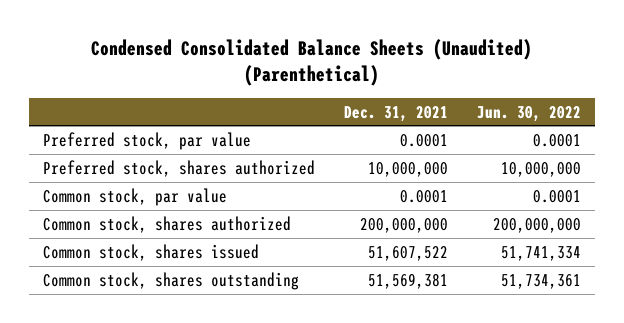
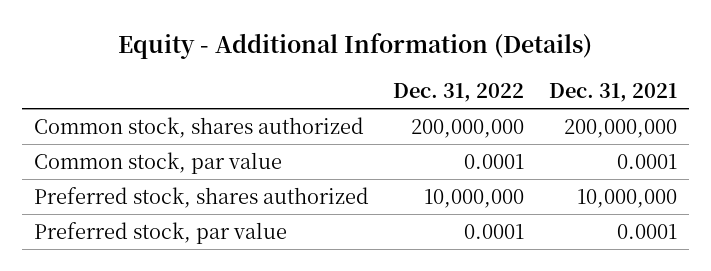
- Condensed Consolidated Balance Sheets (Unaudited) (Parenthetical)
+ Equity - Additional Information (Details)
- | Dec. 31, 2021 | Jun. 30, 2022
+ | Dec. 31, 2022 | Dec. 31, 2021
- Common stock, shares issued | 51,607,522 | 51,741,334
- Common stock, shares outstanding | 51,569,381 | 51,734,361
moved down: Common stock, par value | 0.0001 | 0.0001
moved down: Preferred stock, shares authorized | 10,000,000 | 10,000,000
moved down: Preferred stock, par value | 0.0001 | 0.0001

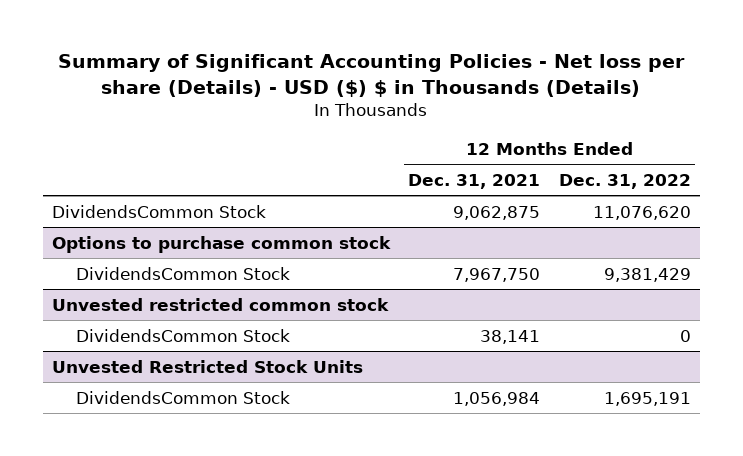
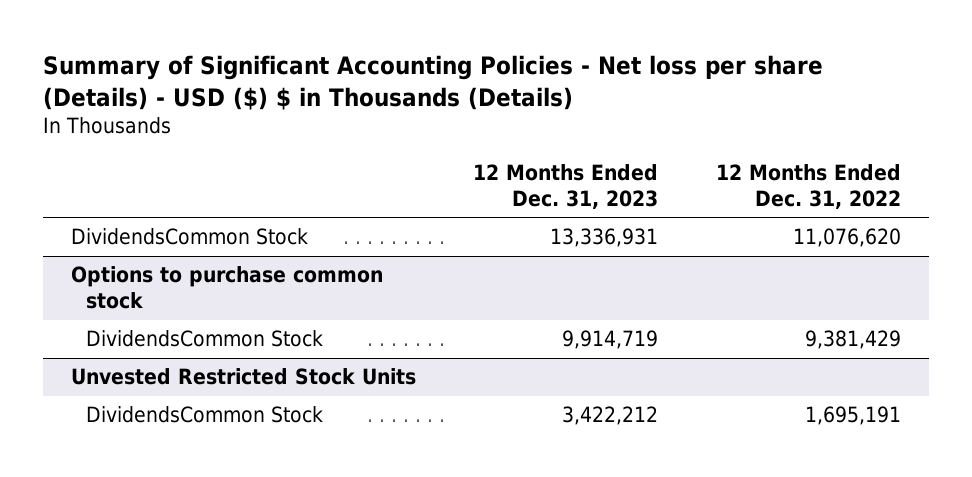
- | 12 Months Ended Dec. 31, 2021 | 12 Months Ended Dec. 31, 2022
+ | 12 Months Ended Dec. 31, 2023 | 12 Months Ended Dec. 31, 2022
- Unvested restricted common stock
- DividendsCommon Stock | 38,141 | 0

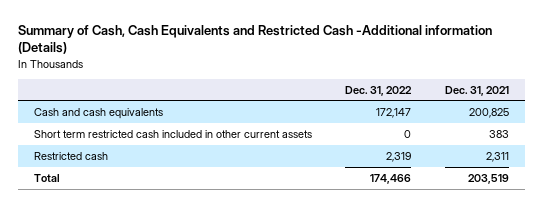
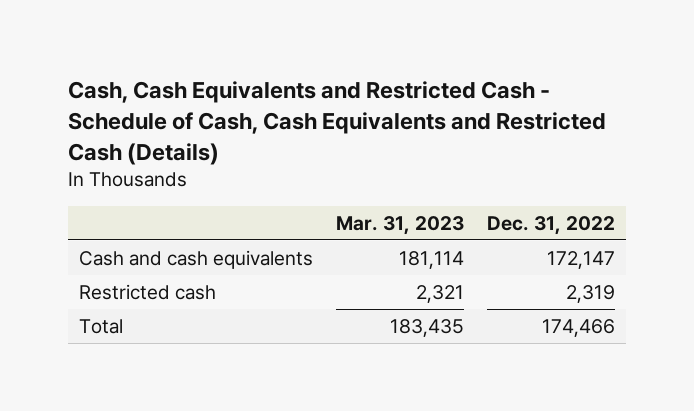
- Summary of Cash, Cash Equivalents and Restricted Cash -Additional information (Details)
+ Cash, Cash Equivalents and Restricted Cash - Schedule of Cash, Cash Equivalents and Restricted Cash (Details)
- | Dec. 31, 2022 | Dec. 31, 2021
+ | Mar. 31, 2023 | Dec. 31, 2022
- Short term restricted cash included in other current assets | 0 | 383

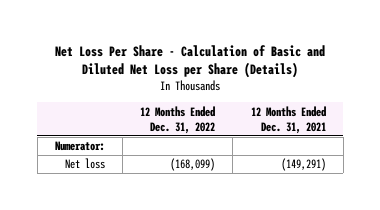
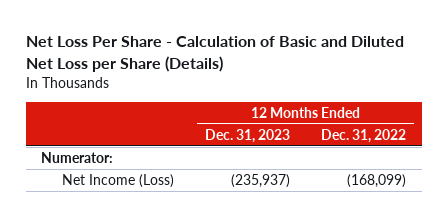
- | 12 Months Ended Dec. 31, 2022 | 12 Months Ended Dec. 31, 2021
+ | 12 Months Ended Dec. 31, 2023 | 12 Months Ended Dec. 31, 2022
- Net loss | (168,099) | (149,291)
+ Net Income (Loss) | (235,937) | (168,099)

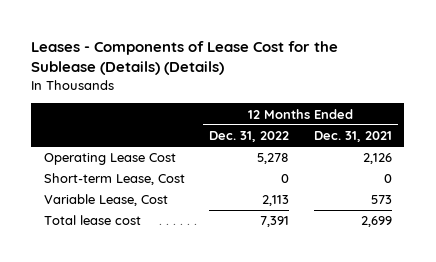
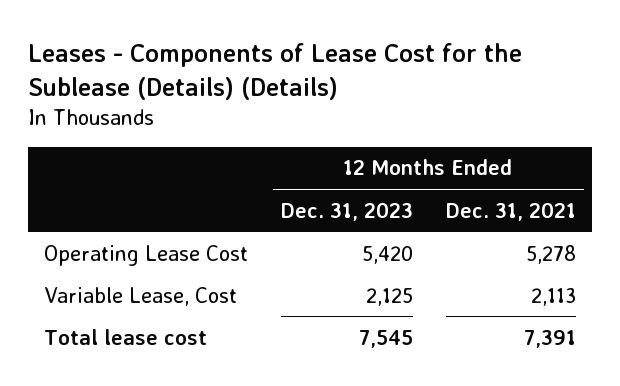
- | 12 Months Ended Dec. 31, 2022 | 12 Months Ended Dec. 31, 2021
+ | 12 Months Ended Dec. 31, 2023 | 12 Months Ended Dec. 31, 2021
- Operating Lease Cost | 5,278 | 2,126
- Short-term Lease, Cost | 0 | 0
- Variable Lease, Cost | 2,113 | 573
- Total lease cost | 7,391 | 2,699
+ Operating Lease Cost | 5,420 | 5,278
+ Variable Lease, Cost | 2,125 | 2,113
+ Total lease cost | 7,545 | 7,391

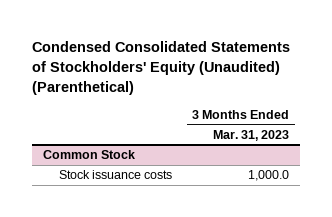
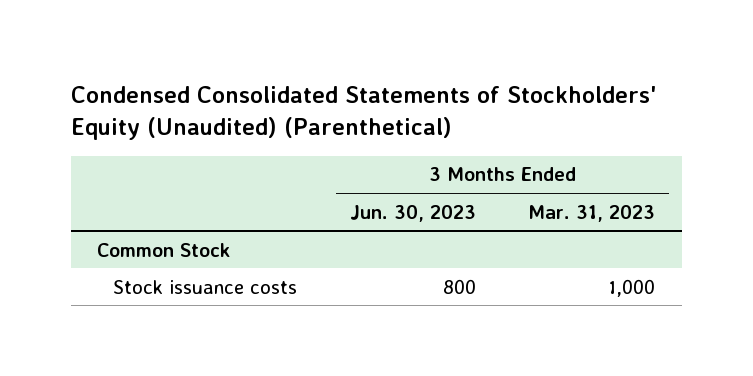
- | 3 Months Ended Mar. 31, 2023
+ | 3 Months Ended Jun. 30, 2023 | 3 Months Ended Mar. 31, 2023
@ Common Stock
- Stock issuance costs | 1,000.0
+ Stock issuance costs | 800 | 1,000

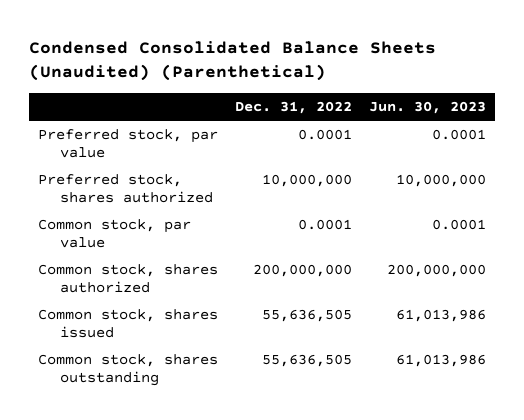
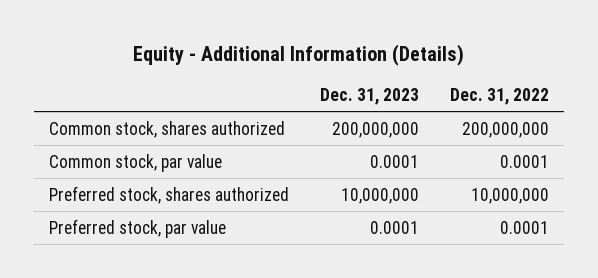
- Condensed Consolidated Balance Sheets (Unaudited) (Parenthetical)
+ Equity - Additional Information (Details)
- | Dec. 31, 2022 | Jun. 30, 2023
+ | Dec. 31, 2023 | Dec. 31, 2022
- Common stock, shares issued | 55,636,505 | 61,013,986
- Common stock, shares outstanding | 55,636,505 | 61,013,986
moved down: Common stock, par value | 0.0001 | 0.0001
moved down: Preferred stock, shares authorized | 10,000,000 | 10,000,000
moved down: Preferred stock, par value | 0.0001 | 0.0001

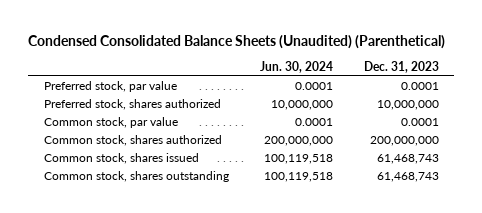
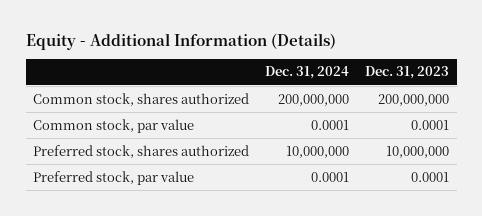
- Condensed Consolidated Balance Sheets (Unaudited) (Parenthetical)
+ Equity - Additional Information (Details)
- | Jun. 30, 2024 | Dec. 31, 2023
+ | Dec. 31, 2024 | Dec. 31, 2023
- Common stock, shares issued | 100,119,518 | 61,468,743
- Common stock, shares outstanding | 100,119,518 | 61,468,743
moved down: Common stock, par value | 0.0001 | 0.0001
moved down: Preferred stock, shares authorized | 10,000,000 | 10,000,000
moved down: Preferred stock, par value | 0.0001 | 0.0001

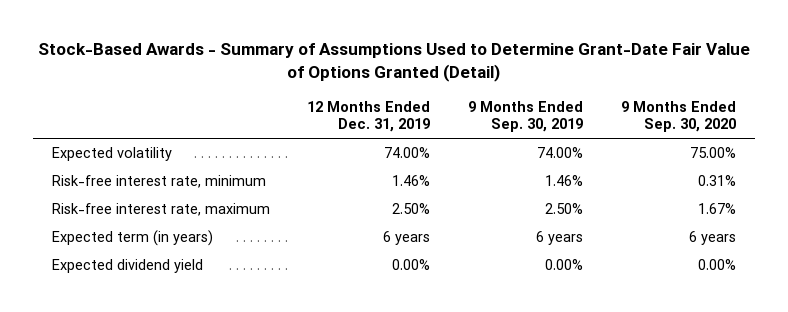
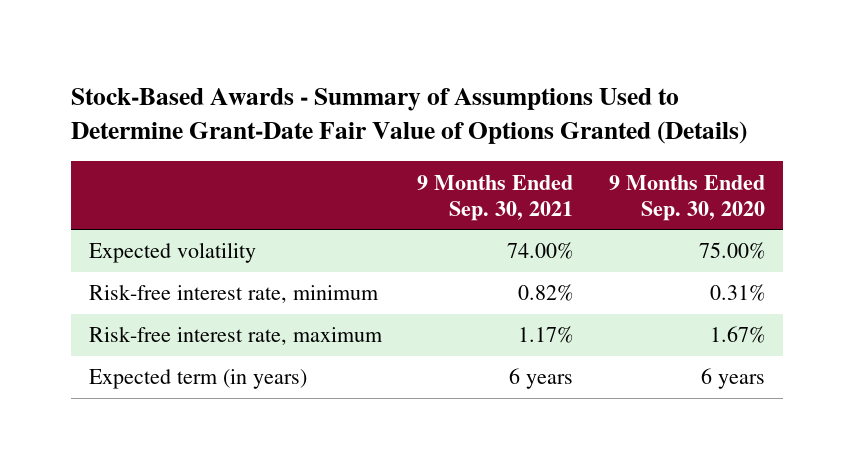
- Stock-Based Awards - Summary of Assumptions Used to Determine Grant-Date Fair Value of Options Granted (Detail)
+ Stock-Based Awards - Summary of Assumptions Used to Determine Grant-Date Fair Value of Options Granted (Details)
- | 12 Months Ended Dec. 31, 2019 | 9 Months Ended Sep. 30, 2019 | 9 Months Ended Sep. 30, 2020
+ | 9 Months Ended Sep. 30, 2021 | 9 Months Ended Sep. 30, 2020
- Expected dividend yield | 0.00% | 0.00% | 0.00%

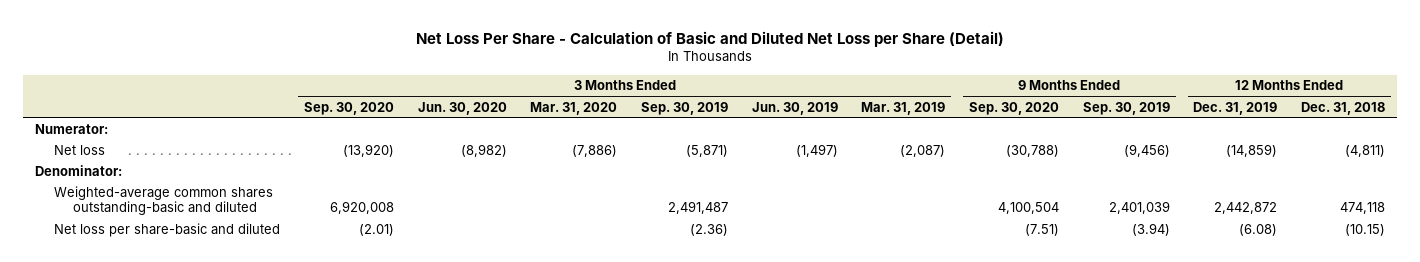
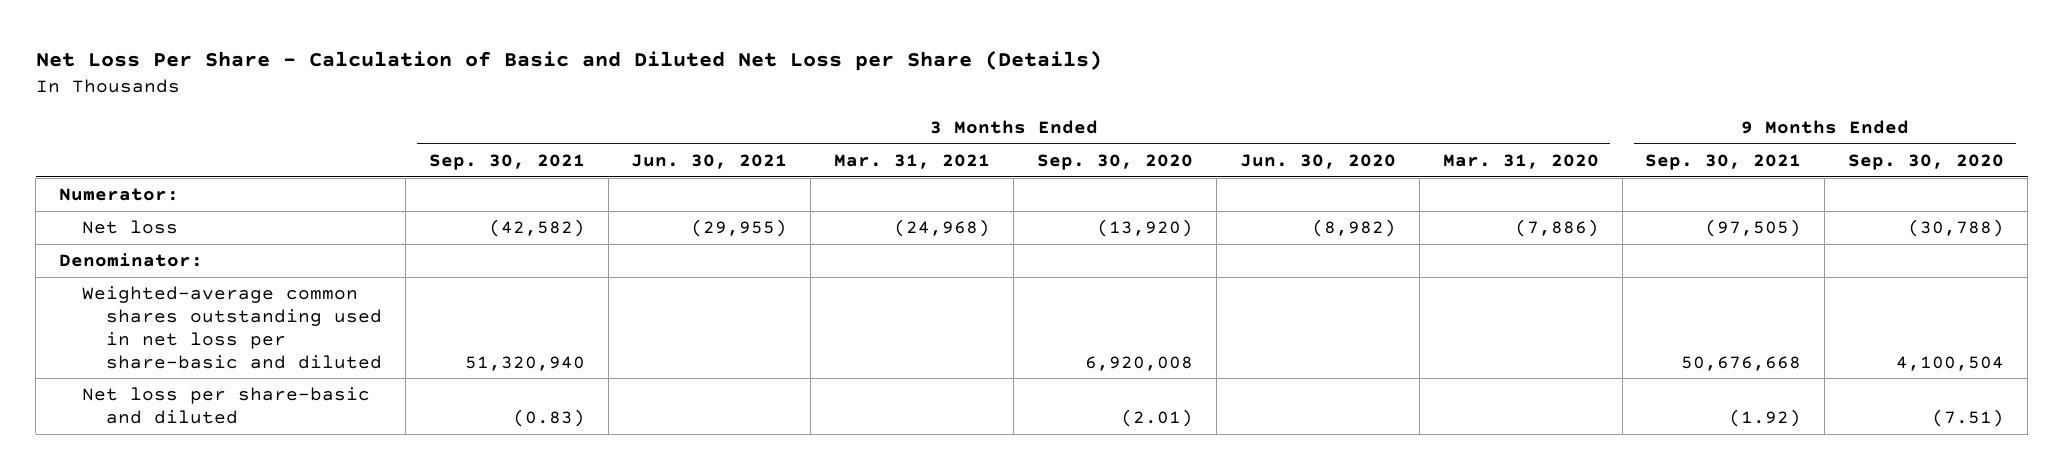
- Net Loss Per Share - Calculation of Basic and Diluted Net Loss per Share (Detail)
+ Net Loss Per Share - Calculation of Basic and Diluted Net Loss per Share (Details)
- | 3 Months Ended Sep. 30, 2020 | 3 Months Ended Jun. 30, 2020 | 3 Months Ended Mar. 31, 2020 | 3 Months Ended Sep. 30, 2019 | 3 Months Ended Jun. 30, 2019 | 3 Months Ended Mar. 31, 2019 | 9 Months Ended Sep. 30, 2020 | 9 Months Ended Sep. 30, 2019 | 12 Months Ended Dec. 31, 2019 | 12 Months Ended Dec. 31, 2018
+ | 3 Months Ended Sep. 30, 2021 | 3 Months Ended Jun. 30, 2021 | 3 Months Ended Mar. 31, 2021 | 3 Months Ended Sep. 30, 2020 | 3 Months Ended Jun. 30, 2020 | 3 Months Ended Mar. 31, 2020 | 9 Months Ended Sep. 30, 2021 | 9 Months Ended Sep. 30, 2020
- Weighted-average common shares outstanding-basic and diluted | 6,920,008 | | | 2,491,487 | | | 4,100,504 | 2,401,039 | 2,442,872 | 474,118
+ Weighted-average common shares outstanding used in net loss per share-basic and diluted | 51,320,940 | | | 6,920,008 | | | 50,676,668 | 4,100,504

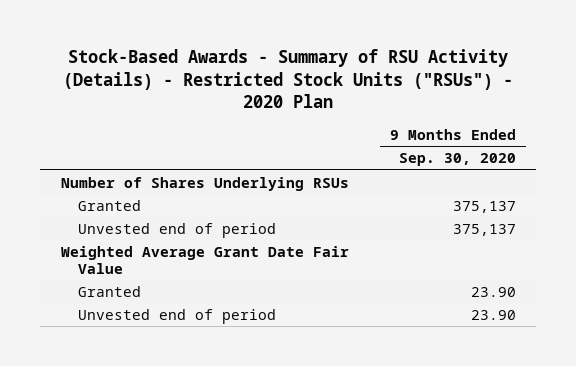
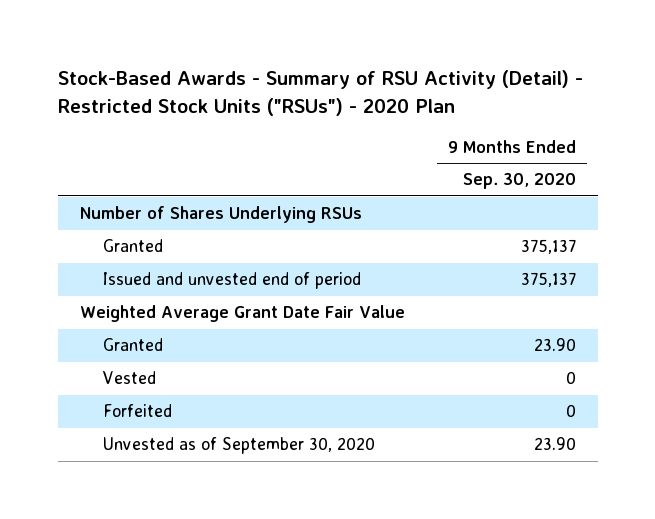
- Stock-Based Awards - Summary of RSU Activity (Details) - Restricted Stock Units ("RSUs") - 2020 Plan
+ Stock-Based Awards - Summary of RSU Activity (Detail) - Restricted Stock Units ("RSUs") - 2020 Plan
- Unvested end of period | 375,137
+ Issued and unvested end of period | 375,137
- Unvested end of period | 23.90
+ Vested | 0
+ Forfeited | 0
+ Unvested as of September 30, 2020 | 23.90

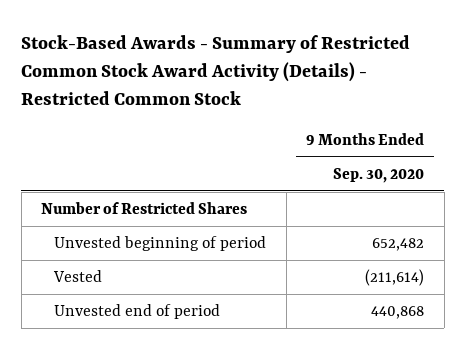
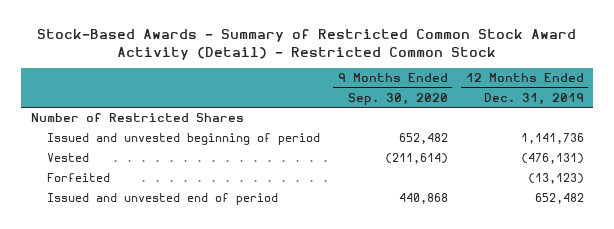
- Stock-Based Awards - Summary of Restricted Common Stock Award Activity (Details) - Restricted Common Stock
+ Stock-Based Awards - Summary of Restricted Common Stock Award Activity (Detail) - Restricted Common Stock
- | 9 Months Ended Sep. 30, 2020
+ | 9 Months Ended Sep. 30, 2020 | 12 Months Ended Dec. 31, 2019
- Unvested beginning of period | 652,482
+ Issued and unvested beginning of period | 652,482 | 1,141,736
- Unvested end of period | 440,868
+ Forfeited | | (13,123)
+ Issued and unvested end of period | 440,868 | 652,482

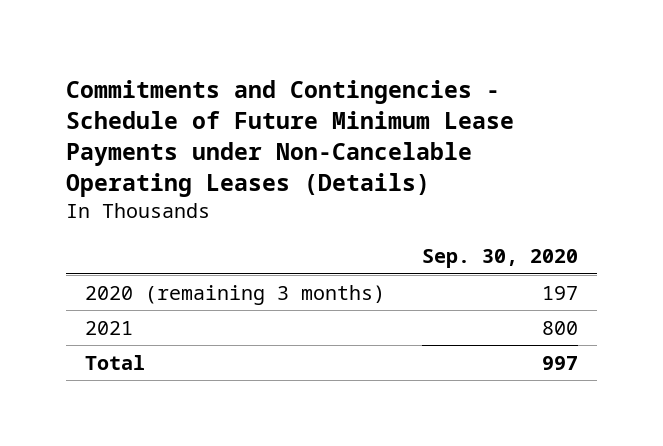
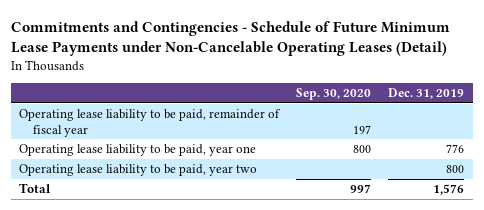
- Commitments and Contingencies - Schedule of Future Minimum Lease Payments under Non-Cancelable Operating Leases (Details)
+ Commitments and Contingencies - Schedule of Future Minimum Lease Payments under Non-Cancelable Operating Leases (Detail)
- | Sep. 30, 2020
+ | Sep. 30, 2020 | Dec. 31, 2019
- 2020 (remaining 3 months) | 197
- 2021 | 800
+ Operating lease liability to be paid, remainder of fiscal year | 197 |
+ Operating lease liability to be paid, year one | 800 | 776
+ Operating lease liability to be paid, year two | | 800

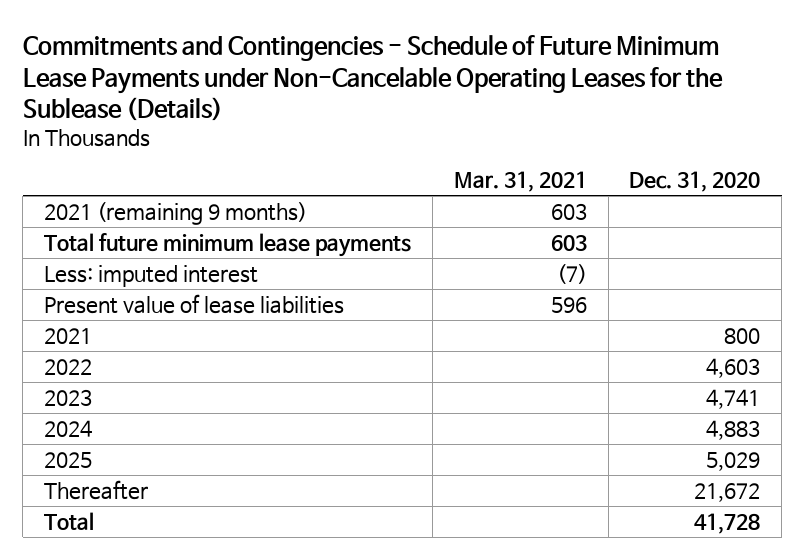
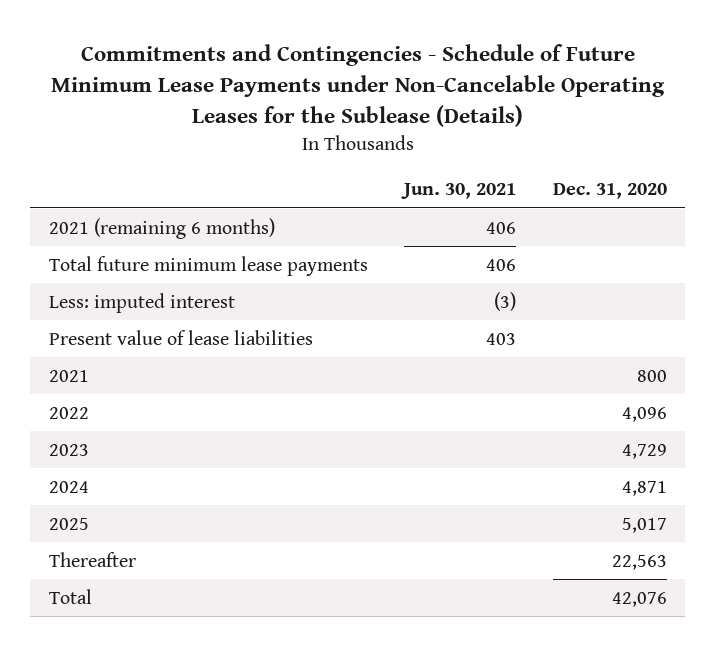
- | Mar. 31, 2021 | Dec. 31, 2020
+ | Jun. 30, 2021 | Dec. 31, 2020
- 2021 (remaining 9 months) | 603 |
+ 2021 (remaining 6 months) | 406 |
- 2022 | | 4,603
- 2023 | | 4,741
- 2024 | | 4,883
- 2025 | | 5,029
- Thereafter | | 21,672
- Total | | 41,728
+ 2022 | | 4,096
+ 2023 | | 4,729
+ 2024 | | 4,871
+ 2025 | | 5,017
+ Thereafter | | 22,563
+ Total | | 42,076

